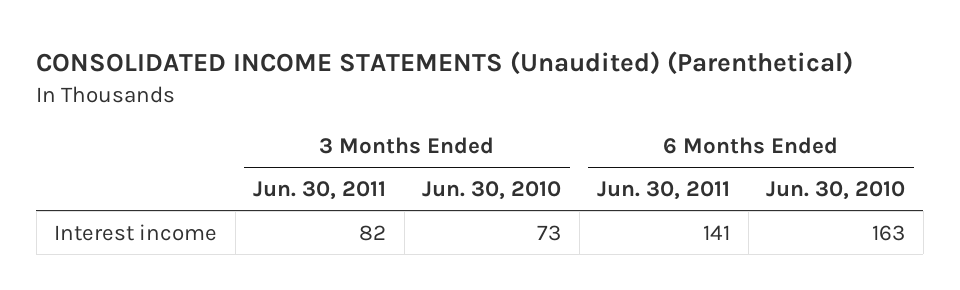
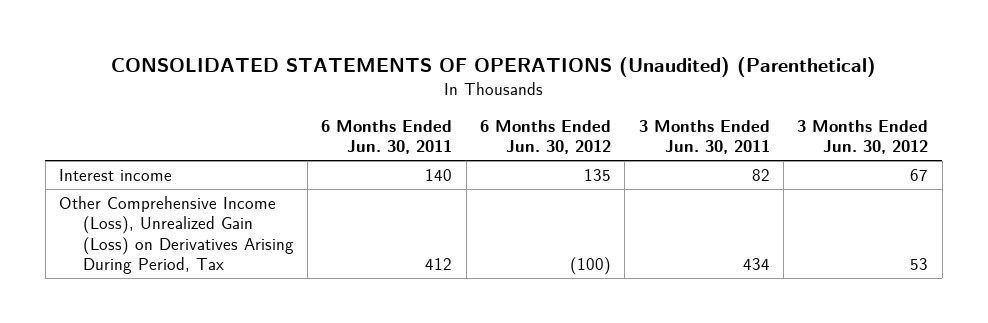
- CONSOLIDATED INCOME STATEMENTS (Unaudited) (Parenthetical)
+ CONSOLIDATED STATEMENTS OF OPERATIONS (Unaudited) (Parenthetical)
- | 3 Months Ended Jun. 30, 2011 | 3 Months Ended Jun. 30, 2010 | 6 Months Ended Jun. 30, 2011 | 6 Months Ended Jun. 30, 2010
+ | 6 Months Ended Jun. 30, 2011 | 6 Months Ended Jun. 30, 2012 | 3 Months Ended Jun. 30, 2011 | 3 Months Ended Jun. 30, 2012
- Interest income | 82 | 73 | 141 | 163
+ Interest income | 140 | 135 | 82 | 67
+ Other Comprehensive Income (Loss), Unrealized Gain (Loss) on Derivatives Arising During Period, Tax | 412 | (100) | 434 | 53

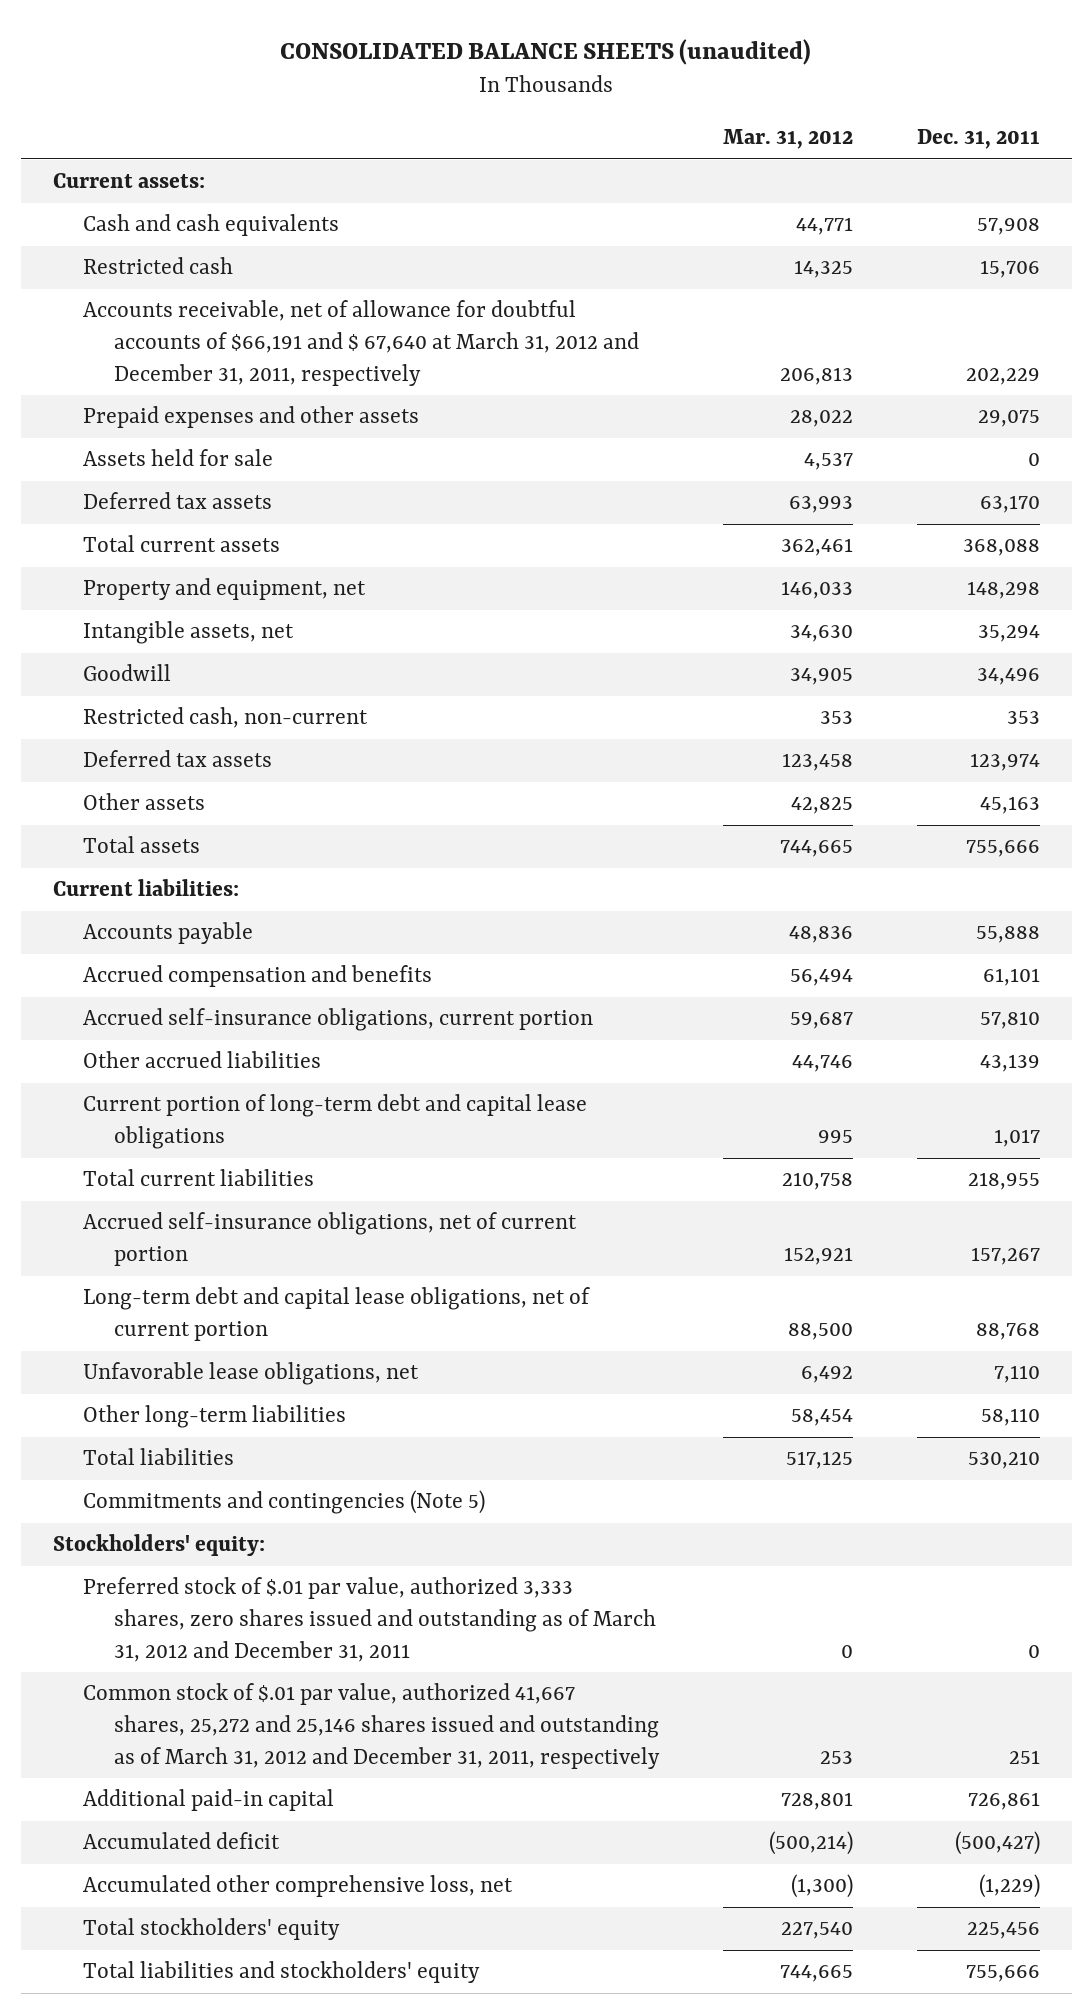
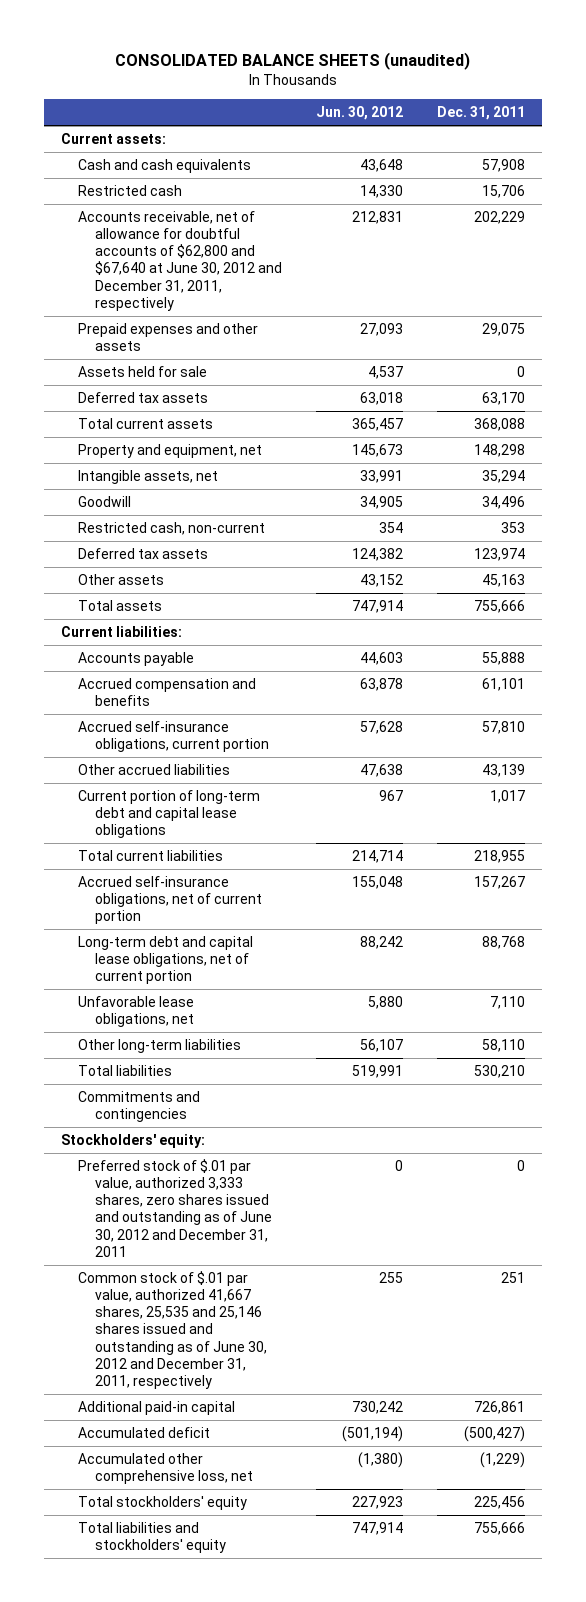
- | Mar. 31, 2012 | Dec. 31, 2011
+ | Jun. 30, 2012 | Dec. 31, 2011
- Accounts receivable, net of allowance for doubtful accounts of $66,191 and $ 67,640 at March 31, 2012 and December 31, 2011, respectively | 206,813 | 202,229
+ Accounts receivable, net of allowance for doubtful accounts of $62,800 and $67,640 at June 30, 2012 and December 31, 2011, respectively | 212,831 | 202,229
- Commitments and contingencies (Note 5)
+ Commitments and contingencies
- Preferred stock of $.01 par value, authorized 3,333 shares, zero shares issued and outstanding as of March 31, 2012 and December 31, 2011 | 0 | 0
- Common stock of $.01 par value, authorized 41,667 shares, 25,272 and 25,146 shares issued and outstanding as of March 31, 2012 and December 31, 2011, respectively | 253 | 251
+ Preferred stock of $.01 par value, authorized 3,333 shares, zero shares issued and outstanding as of June 30, 2012 and December 31, 2011 | 0 | 0
+ Common stock of $.01 par value, authorized 41,667 shares, 25,535 and 25,146 shares issued and outstanding as of June 30, 2012 and December 31, 2011, respectively | 255 | 251

